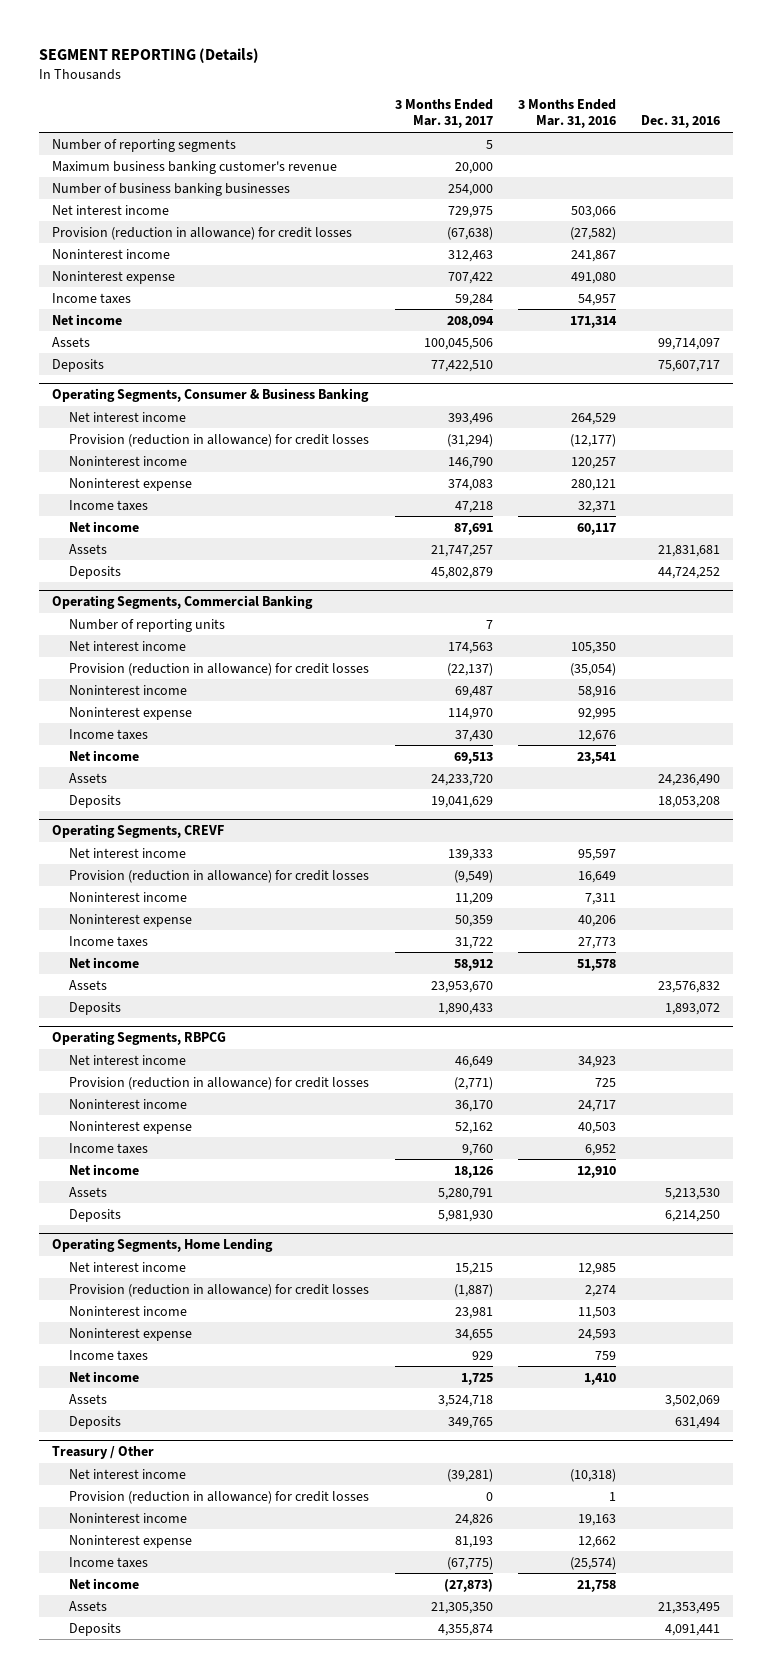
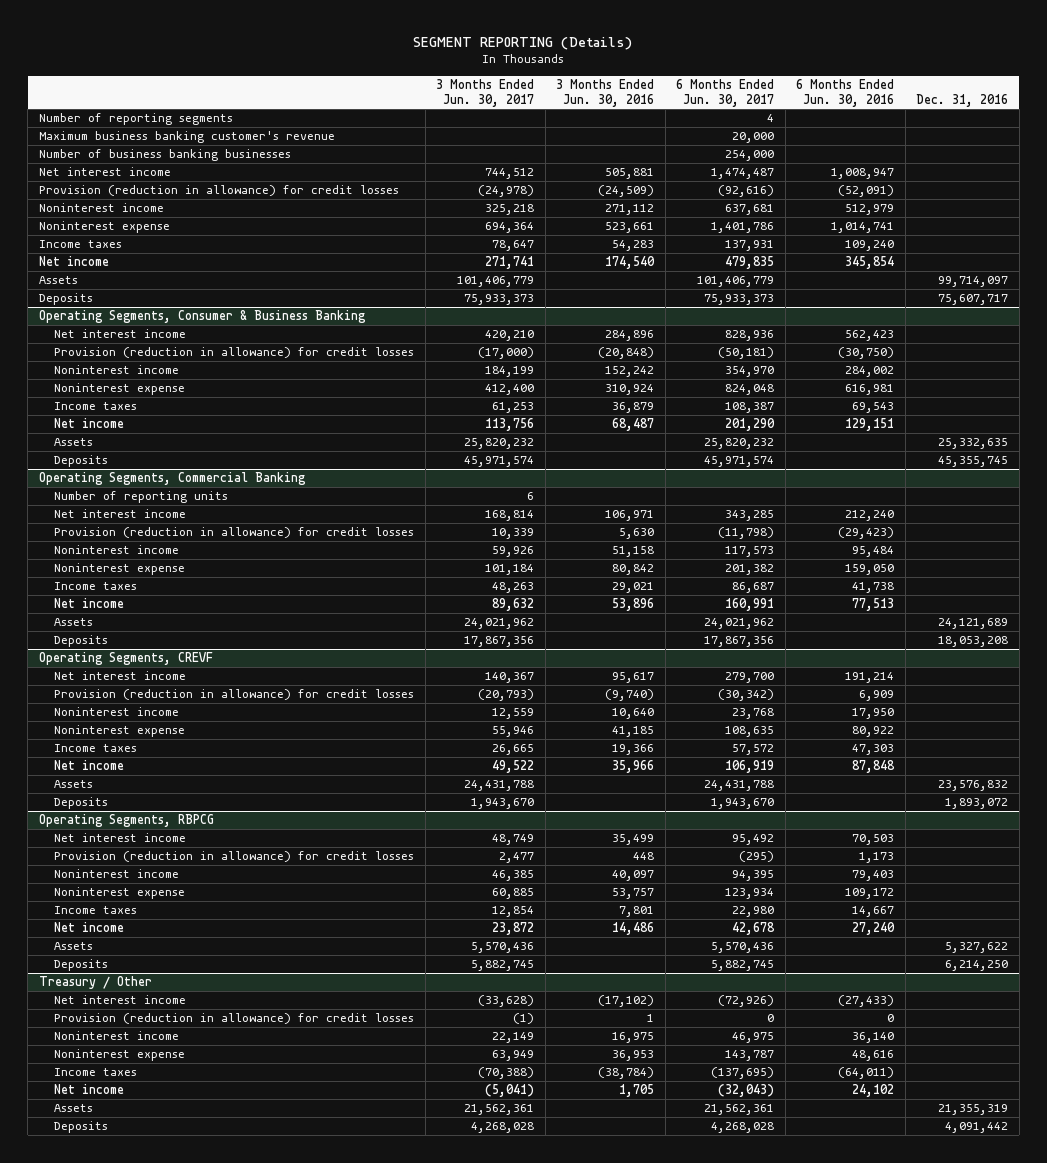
- | 3 Months Ended Mar. 31, 2017 | 3 Months Ended Mar. 31, 2016 | Dec. 31, 2016
+ | 3 Months Ended Jun. 30, 2017 | 3 Months Ended Jun. 30, 2016 | 6 Months Ended Jun. 30, 2017 | 6 Months Ended Jun. 30, 2016 | Dec. 31, 2016
@ Operating Segments, Consumer & Business Banking
- Assets | 21,747,257 | | 21,831,681
- Deposits | 45,802,879 | | 44,724,252
+ Assets | 25,820,232 | | 25,820,232 | | 25,332,635
+ Deposits | 45,971,574 | | 45,971,574 | | 45,355,745
@ Operating Segments, Commercial Banking
- Assets | 24,233,720 | | 24,236,490
+ Assets | 24,021,962 | | 24,021,962 | | 24,121,689
@ Operating Segments, RBPCG
- Assets | 5,280,791 | | 5,213,530
+ Assets | 5,570,436 | | 5,570,436 | | 5,327,622
- Operating Segments, Home Lending
- Net interest income | 15,215 | 12,985 |
- Provision (reduction in allowance) for credit losses | (1,887) | 2,274 |
- Noninterest income | 23,981 | 11,503 |
- Noninterest expense | 34,655 | 24,593 |
- Income taxes | 929 | 759 |
- Net income | 1,725 | 1,410 |
- Assets | 3,524,718 | | 3,502,069
- Deposits | 349,765 | | 631,494
@ Treasury / Other
- Assets | 21,305,350 | | 21,353,495
- Deposits | 4,355,874 | | 4,091,441
+ Assets | 21,562,361 | | 21,562,361 | | 21,355,319
+ Deposits | 4,268,028 | | 4,268,028 | | 4,091,442

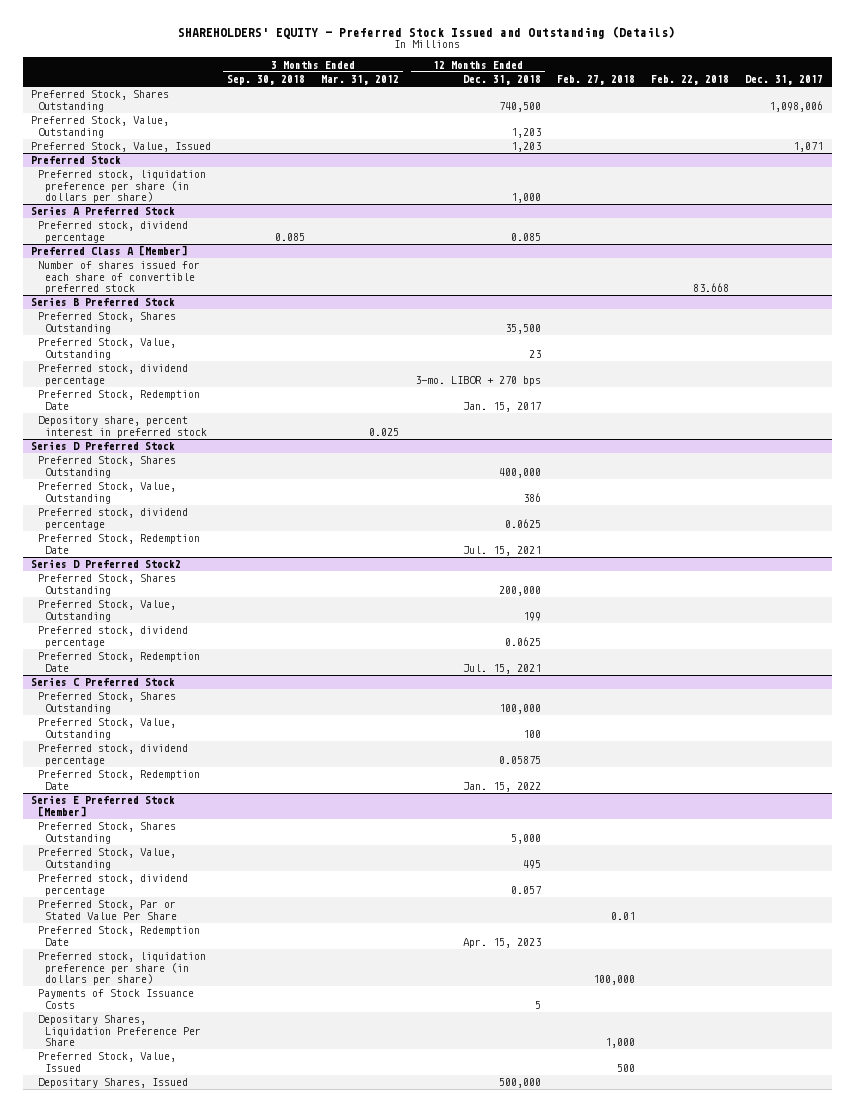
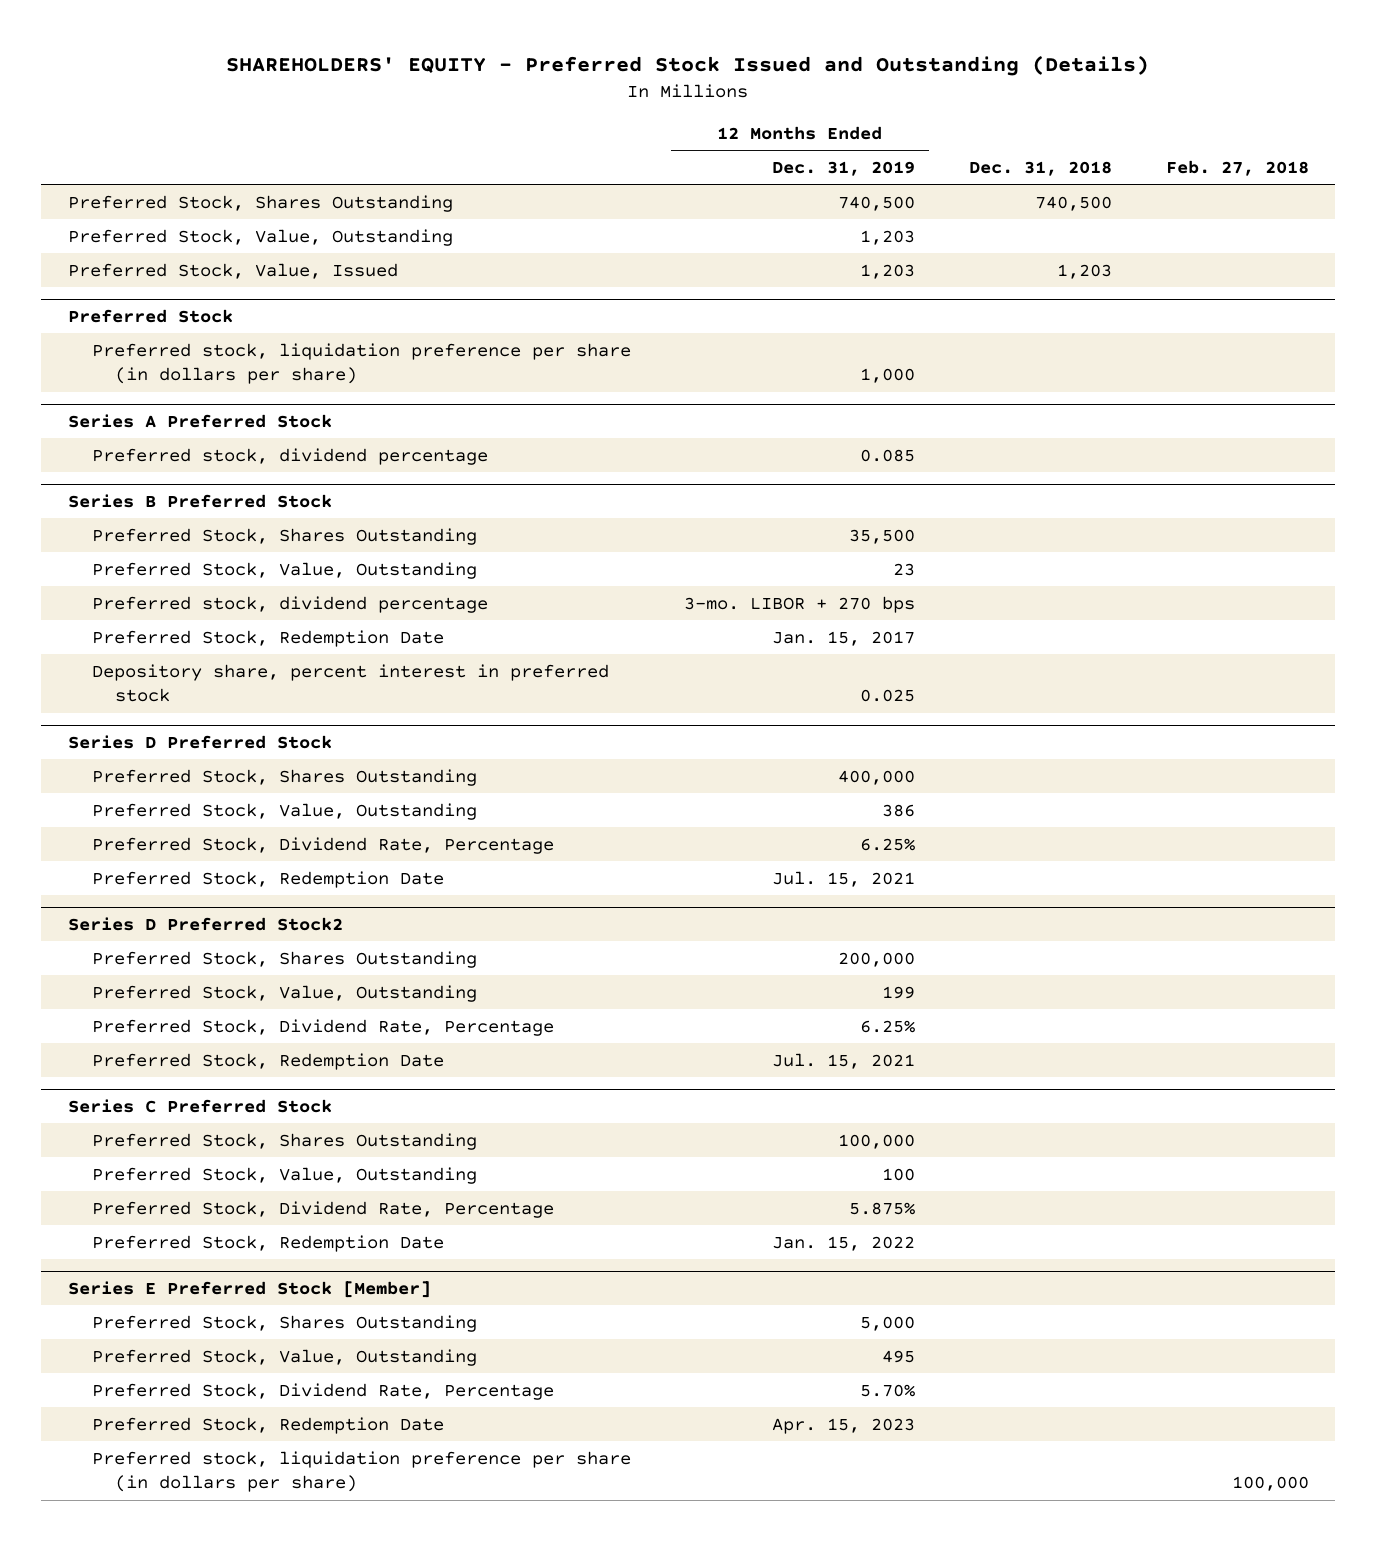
- | 3 Months Ended Sep. 30, 2018 | 3 Months Ended Mar. 31, 2012 | 12 Months Ended Dec. 31, 2018 | Feb. 27, 2018 | Feb. 22, 2018 | Dec. 31, 2017
+ | 12 Months Ended Dec. 31, 2019 | Dec. 31, 2018 | Feb. 27, 2018
- Preferred Class A [Member]
- Number of shares issued for each share of convertible preferred stock | | | | | 83.668 |
@ Series D Preferred Stock
- Preferred stock, dividend percentage | | | 0.0625 | | |
+ Preferred Stock, Dividend Rate, Percentage | 6.25% | |
@ Series D Preferred Stock2
- Preferred stock, dividend percentage | | | 0.0625 | | |
+ Preferred Stock, Dividend Rate, Percentage | 6.25% | |
@ Series C Preferred Stock
- Preferred stock, dividend percentage | | | 0.05875 | | |
+ Preferred Stock, Dividend Rate, Percentage | 5.875% | |
@ Series E Preferred Stock [Member]
- Preferred stock, dividend percentage | | | 0.057 | | |
- Preferred Stock, Par or Stated Value Per Share | | | | 0.01 | |
+ Preferred Stock, Dividend Rate, Percentage | 5.70% | |
- Payments of Stock Issuance Costs | | | 5 | | |
- Depositary Shares, Liquidation Preference Per Share | | | | 1,000 | |
- Preferred Stock, Value, Issued | | | | 500 | |
- Depositary Shares, Issued | | | 500,000 | | |

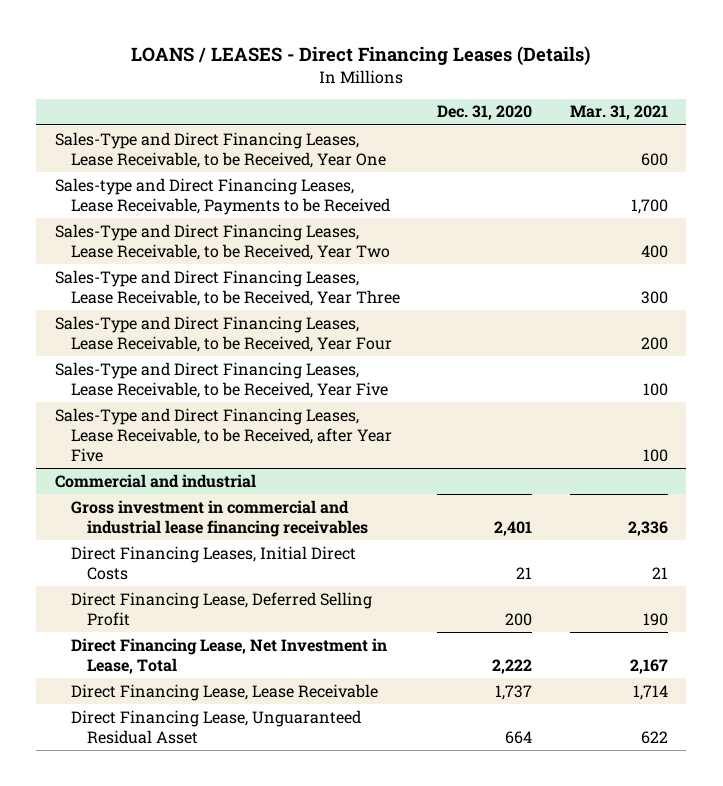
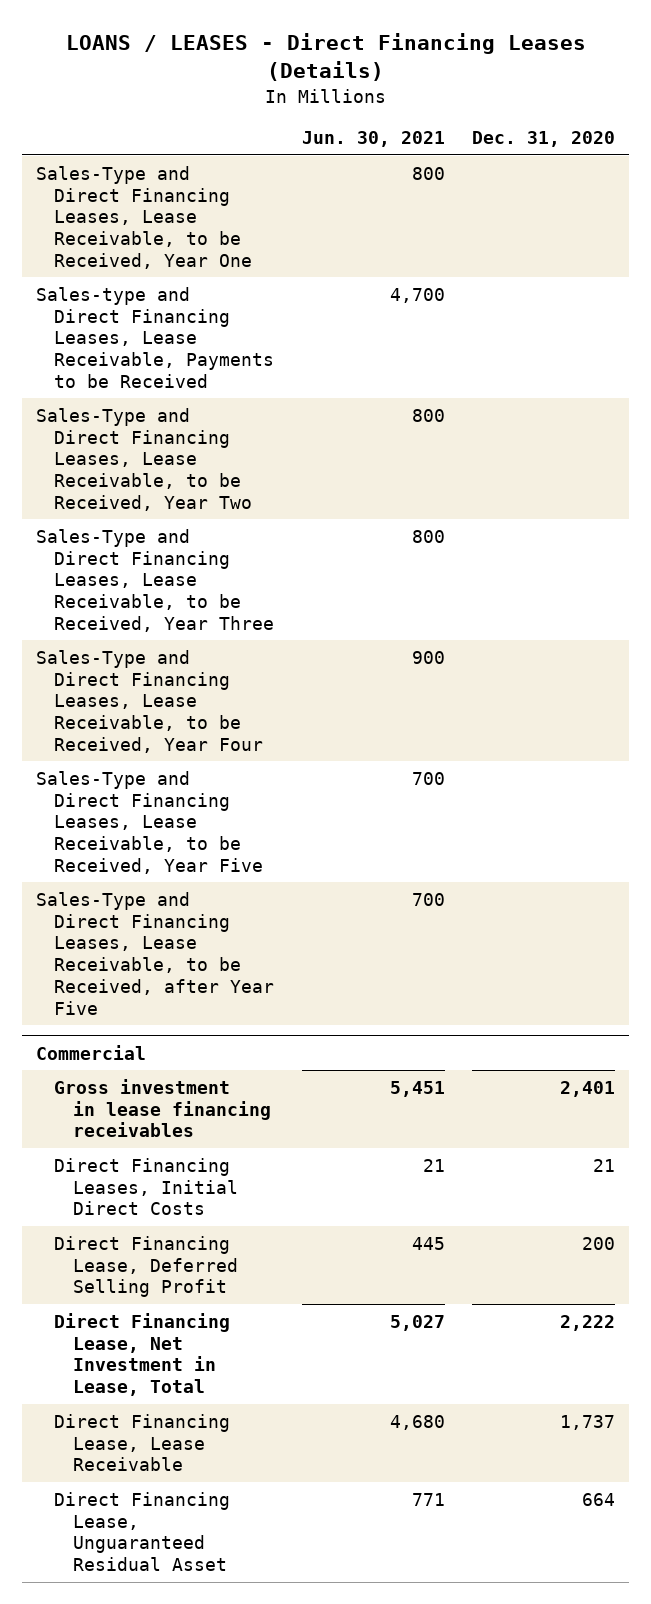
- | Dec. 31, 2020 | Mar. 31, 2021
+ | Jun. 30, 2021 | Dec. 31, 2020
- Commercial and industrial
- Gross investment in commercial and industrial lease financing receivables | 2,401 | 2,336
+ Commercial
+ Gross investment in lease financing receivables | 5,451 | 2,401

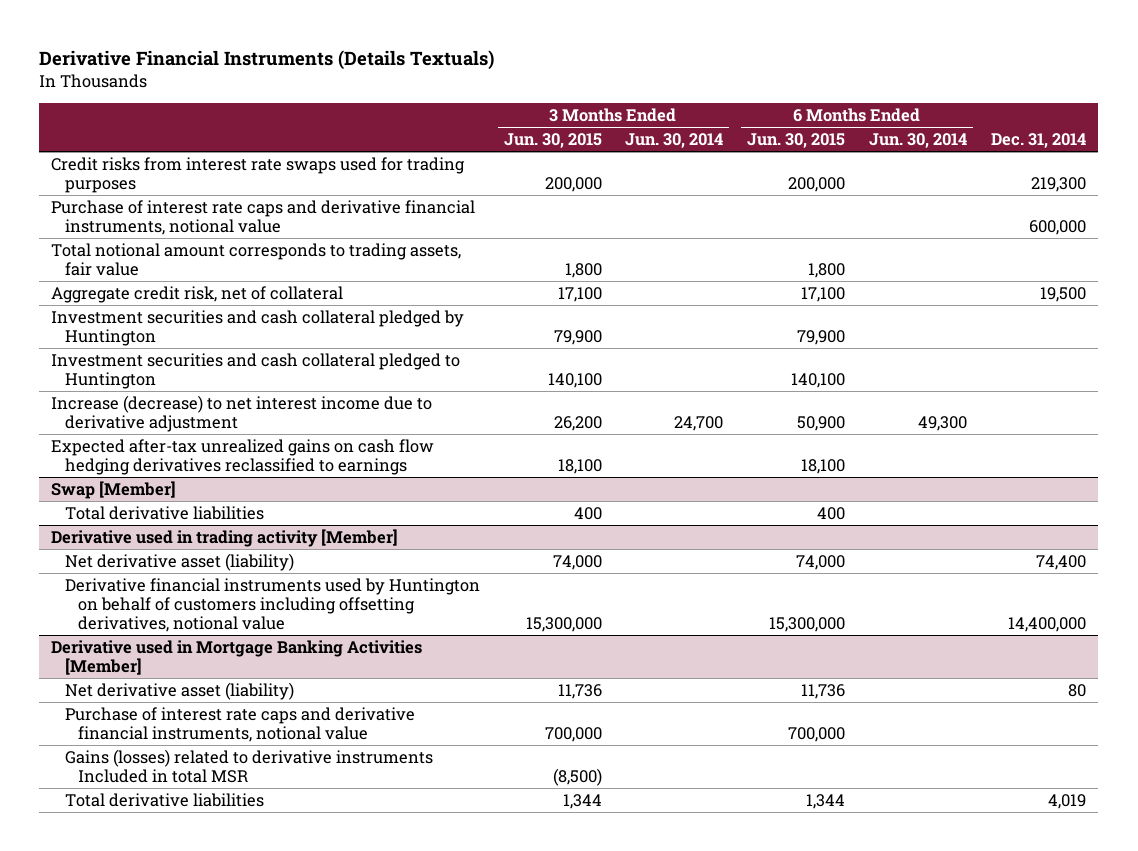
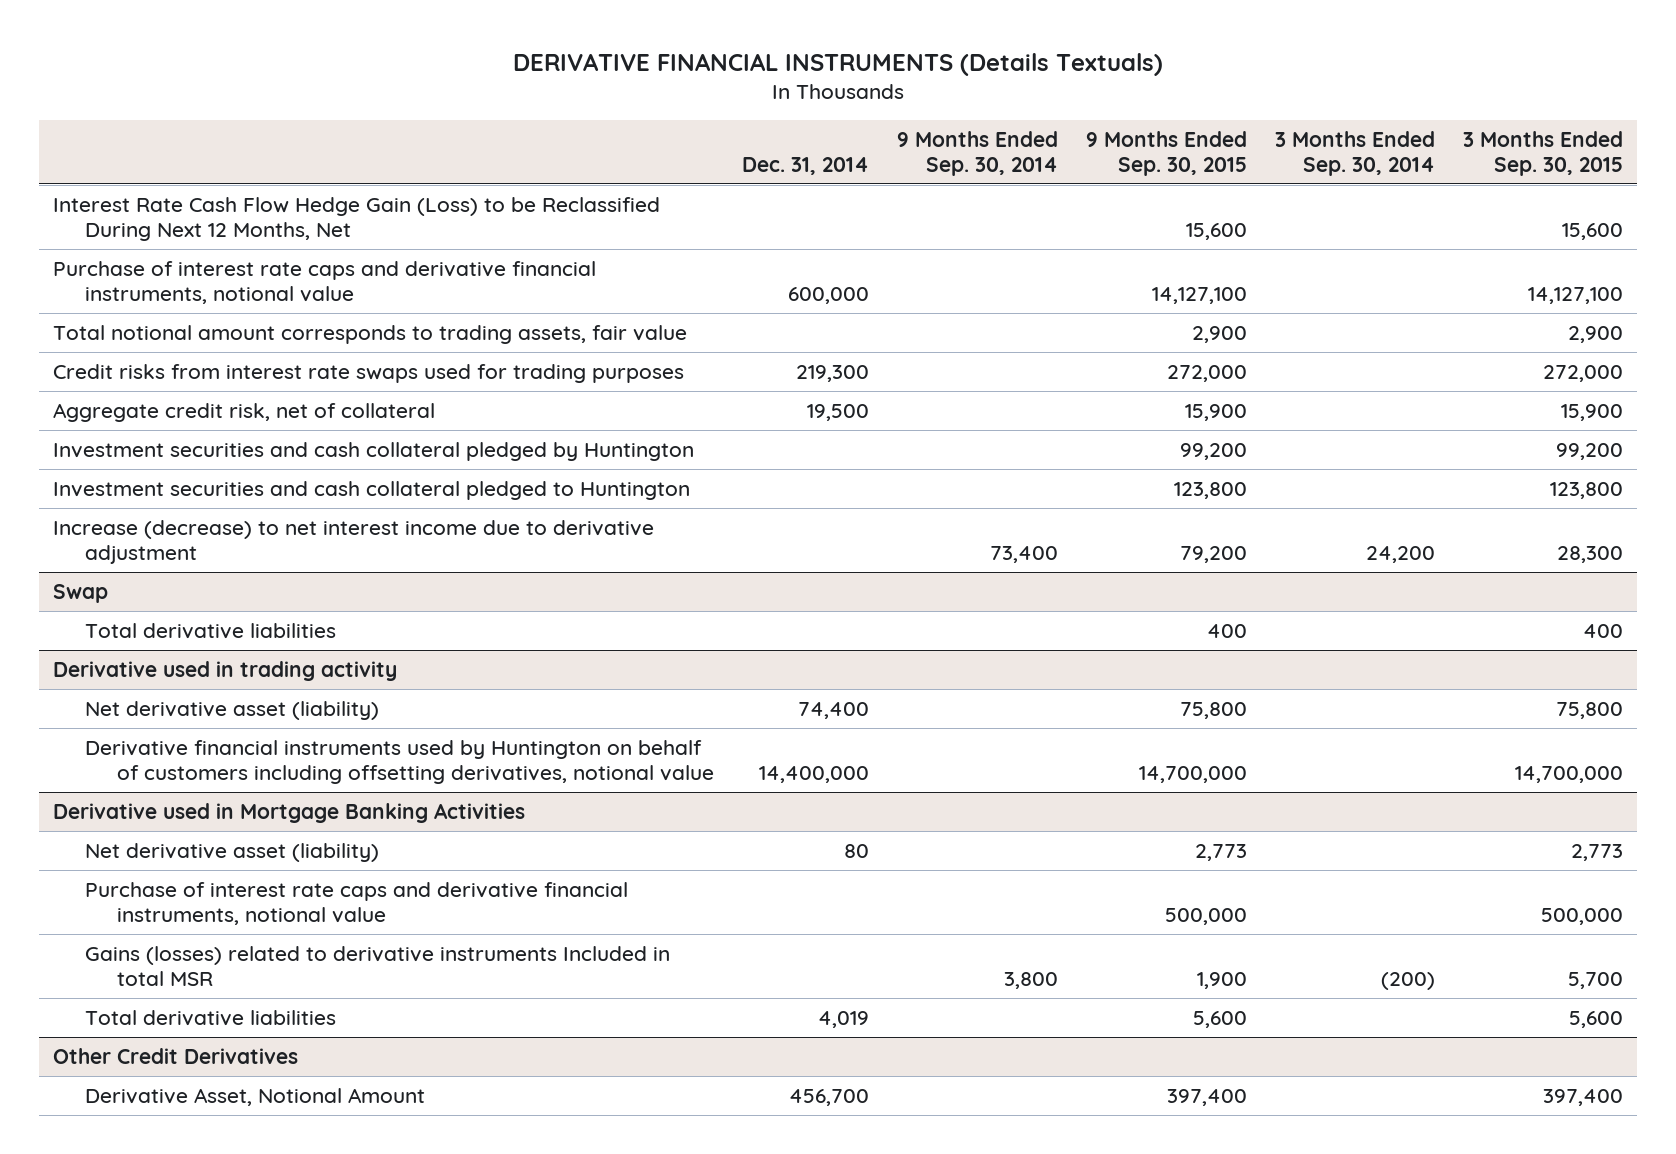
- Derivative Financial Instruments (Details Textuals)
+ DERIVATIVE FINANCIAL INSTRUMENTS (Details Textuals)
- | 3 Months Ended Jun. 30, 2015 | 3 Months Ended Jun. 30, 2014 | 6 Months Ended Jun. 30, 2015 | 6 Months Ended Jun. 30, 2014 | Dec. 31, 2014
+ | Dec. 31, 2014 | 9 Months Ended Sep. 30, 2014 | 9 Months Ended Sep. 30, 2015 | 3 Months Ended Sep. 30, 2014 | 3 Months Ended Sep. 30, 2015
+ Interest Rate Cash Flow Hedge Gain (Loss) to be Reclassified During Next 12 Months, Net | | | 15,600 | | 15,600
moved down: Credit risks from interest rate swaps used for trading purposes | 219,300 | | 272,000 | | 272,000
- Expected after-tax unrealized gains on cash flow hedging derivatives reclassified to earnings | 18,100 | | 18,100 | |
- Swap [Member]
+ Swap
- Derivative used in trading activity [Member]
+ Derivative used in trading activity
- Derivative used in Mortgage Banking Activities [Member]
+ Derivative used in Mortgage Banking Activities
+ Other Credit Derivatives
+ Derivative Asset, Notional Amount | 456,700 | | 397,400 | | 397,400

